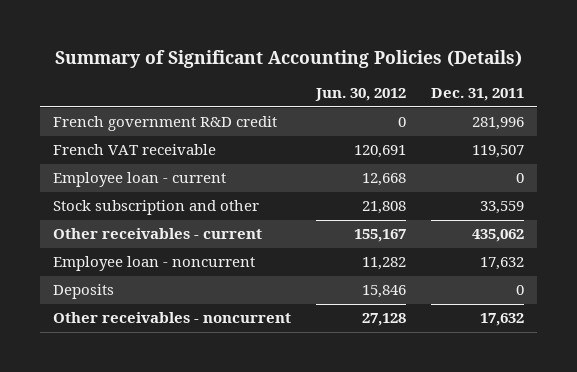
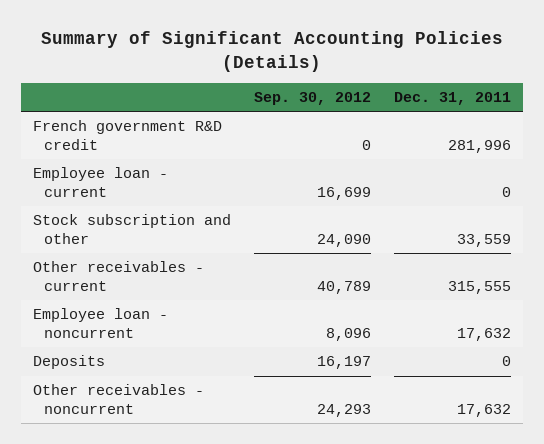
- | Jun. 30, 2012 | Dec. 31, 2011
+ | Sep. 30, 2012 | Dec. 31, 2011
- French VAT receivable | 120,691 | 119,507
- Other receivables - current | 155,167 | 435,062
+ Other receivables - current | 40,789 | 315,555

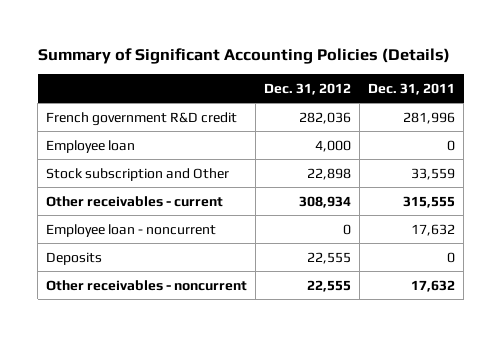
- | Sep. 30, 2012 | Dec. 31, 2011
+ | Dec. 31, 2012 | Dec. 31, 2011
- Employee loan - current | 16,699 | 0
- Stock subscription and other | 24,090 | 33,559
+ Employee loan | 4,000 | 0
+ Stock subscription and Other | 22,898 | 33,559

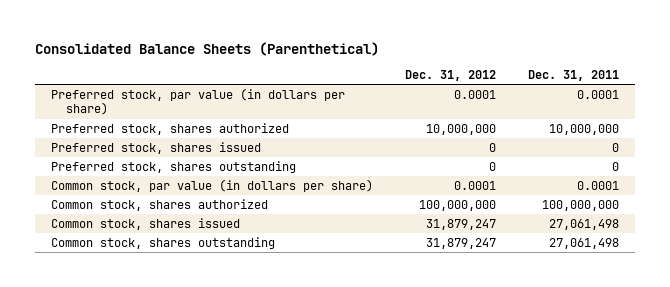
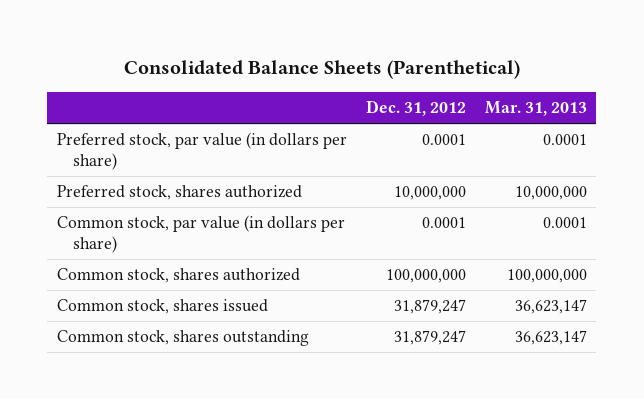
- | Dec. 31, 2012 | Dec. 31, 2011
+ | Dec. 31, 2012 | Mar. 31, 2013
- Preferred stock, shares issued | 0 | 0
- Preferred stock, shares outstanding | 0 | 0

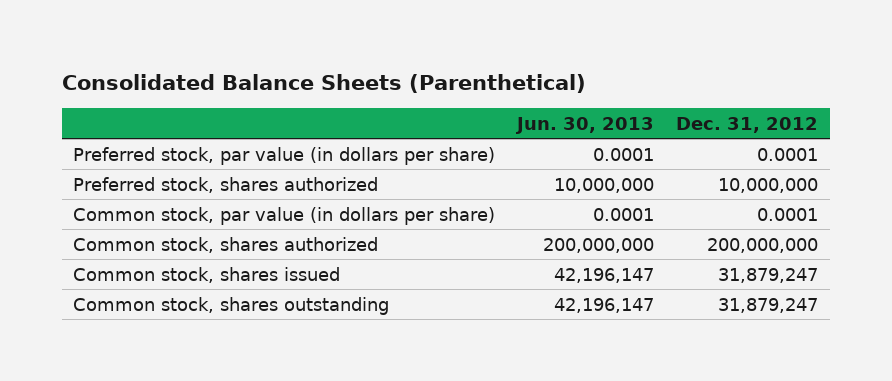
- | Dec. 31, 2012 | Mar. 31, 2013
+ | Jun. 30, 2013 | Dec. 31, 2012
- Common stock, shares authorized | 100,000,000 | 100,000,000
+ Common stock, shares authorized | 200,000,000 | 200,000,000

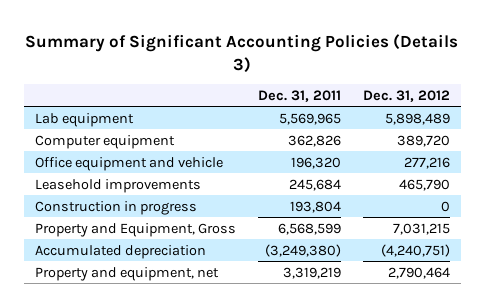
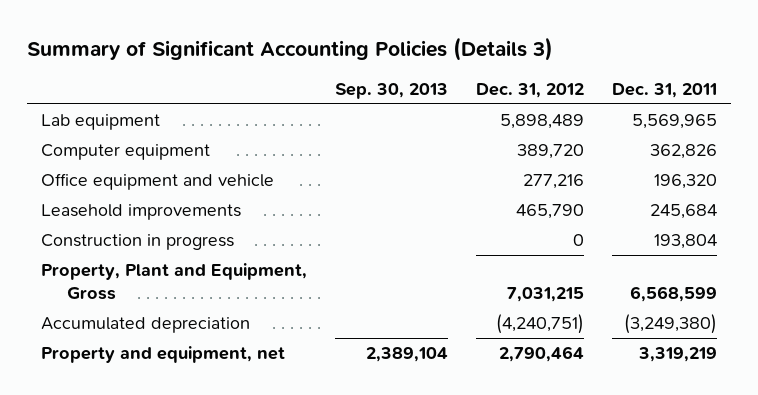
- | Dec. 31, 2011 | Dec. 31, 2012
+ | Sep. 30, 2013 | Dec. 31, 2012 | Dec. 31, 2011
- Property and Equipment, Gross | 6,568,599 | 7,031,215
+ Property, Plant and Equipment, Gross | | 7,031,215 | 6,568,599

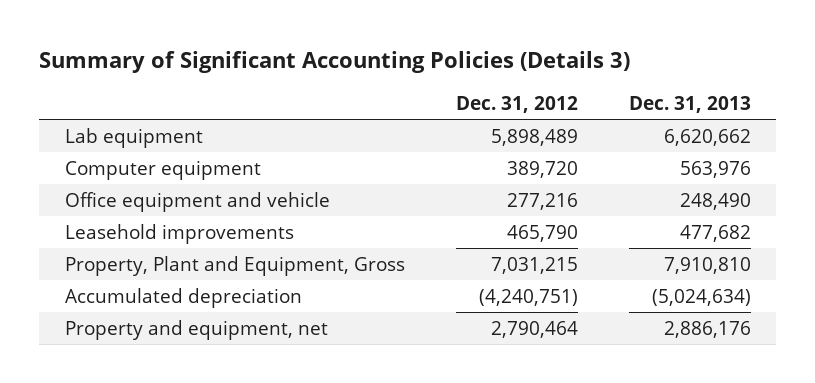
- | Sep. 30, 2013 | Dec. 31, 2012 | Dec. 31, 2011
+ | Dec. 31, 2012 | Dec. 31, 2013
- Construction in progress | | 0 | 193,804

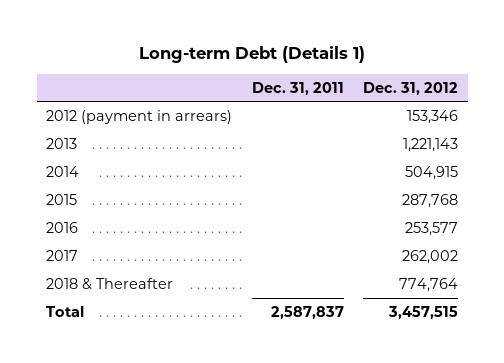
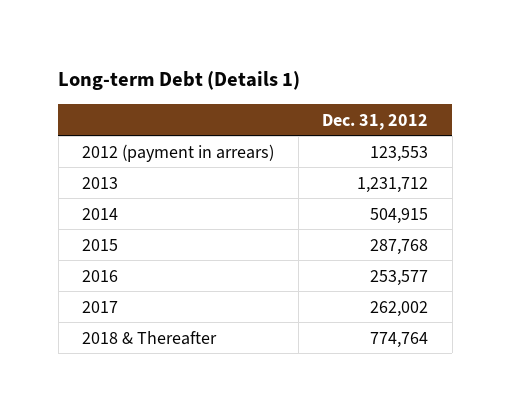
- | Dec. 31, 2011 | Dec. 31, 2012
+ | Dec. 31, 2012
- 2012 (payment in arrears) | | 153,346
- 2013 | | 1,221,143
+ 2012 (payment in arrears) | 123,553
+ 2013 | 1,231,712
- Total | 2,587,837 | 3,457,515

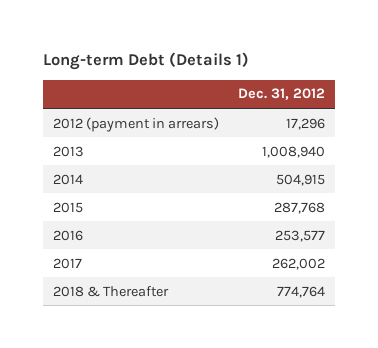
- 2012 (payment in arrears) | 123,553
- 2013 | 1,231,712
+ 2012 (payment in arrears) | 17,296
+ 2013 | 1,008,940

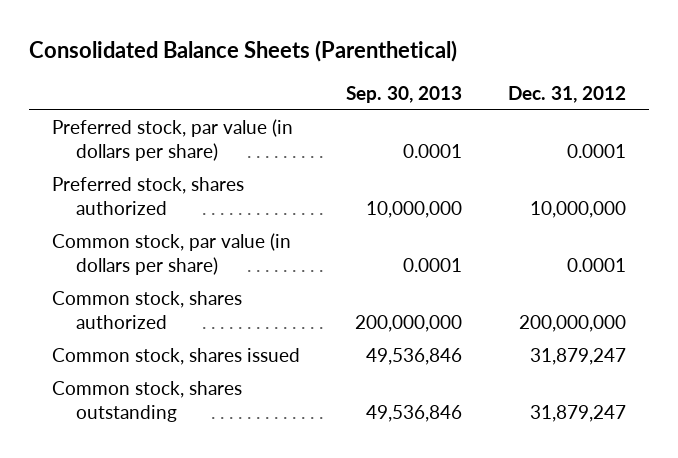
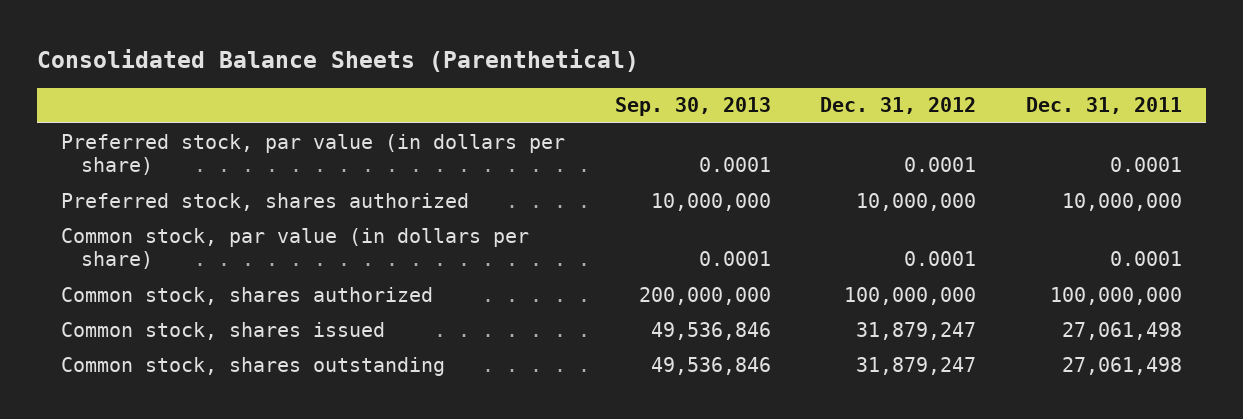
- | Sep. 30, 2013 | Dec. 31, 2012
+ | Sep. 30, 2013 | Dec. 31, 2012 | Dec. 31, 2011
- Common stock, shares authorized | 200,000,000 | 200,000,000
+ Common stock, shares authorized | 200,000,000 | 100,000,000 | 100,000,000

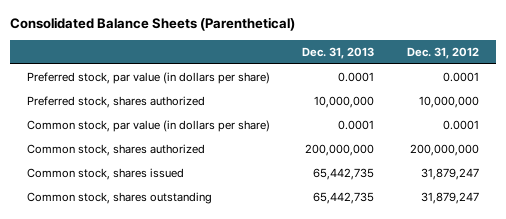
- | Sep. 30, 2013 | Dec. 31, 2012 | Dec. 31, 2011
+ | Dec. 31, 2013 | Dec. 31, 2012
- Common stock, shares authorized | 200,000,000 | 100,000,000 | 100,000,000
+ Common stock, shares authorized | 200,000,000 | 200,000,000

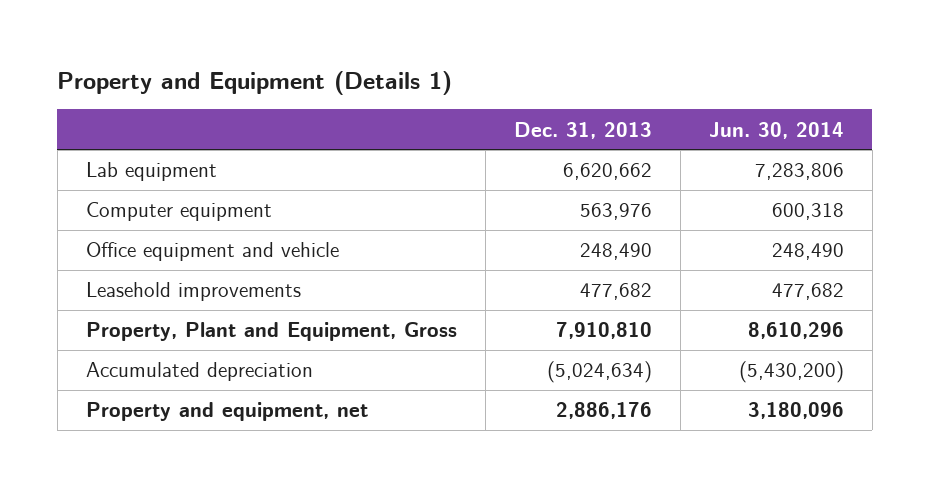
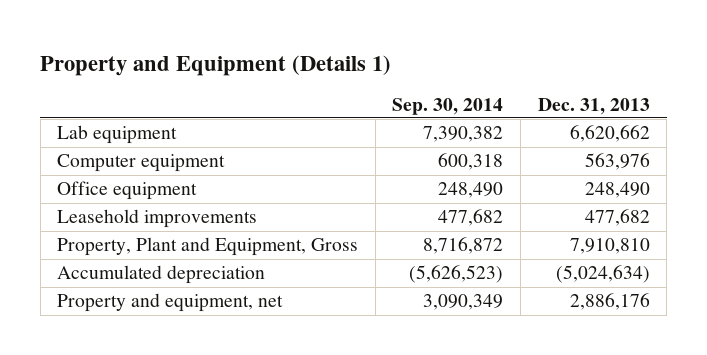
- | Dec. 31, 2013 | Jun. 30, 2014
+ | Sep. 30, 2014 | Dec. 31, 2013
- Office equipment and vehicle | 248,490 | 248,490
+ Office equipment | 248,490 | 248,490

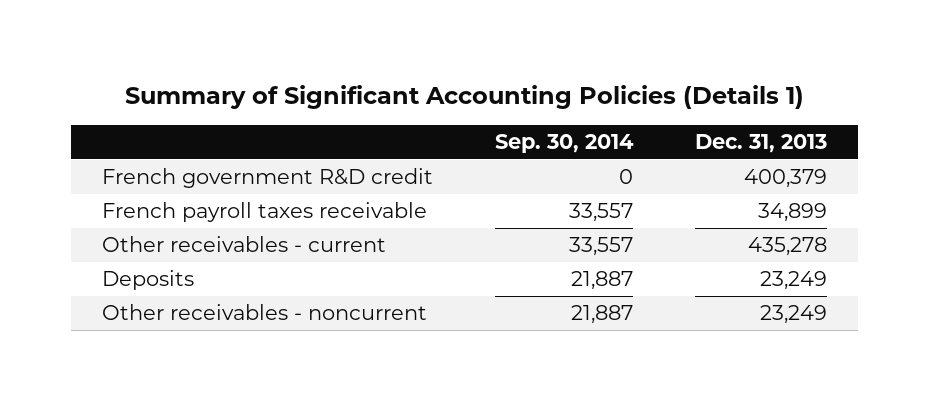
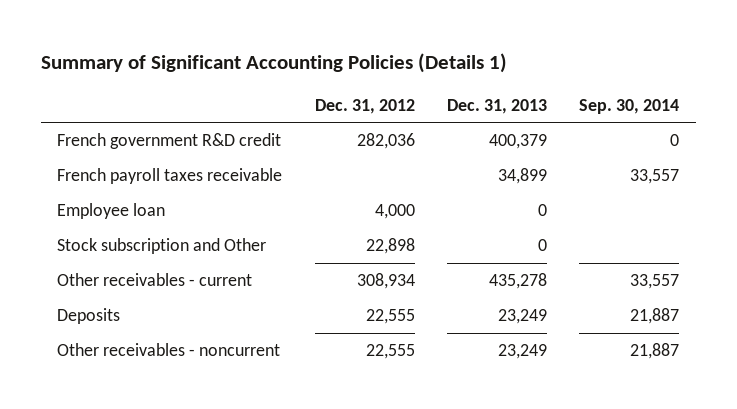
- | Sep. 30, 2014 | Dec. 31, 2013
+ | Dec. 31, 2012 | Dec. 31, 2013 | Sep. 30, 2014
+ Employee loan | 4,000 | 0 |
+ Stock subscription and Other | 22,898 | 0 |

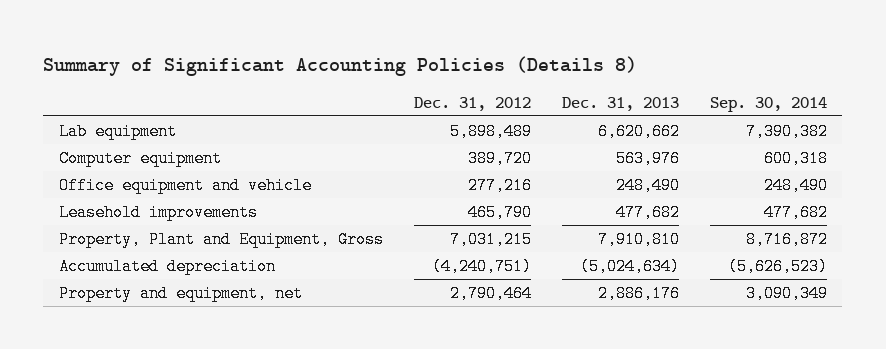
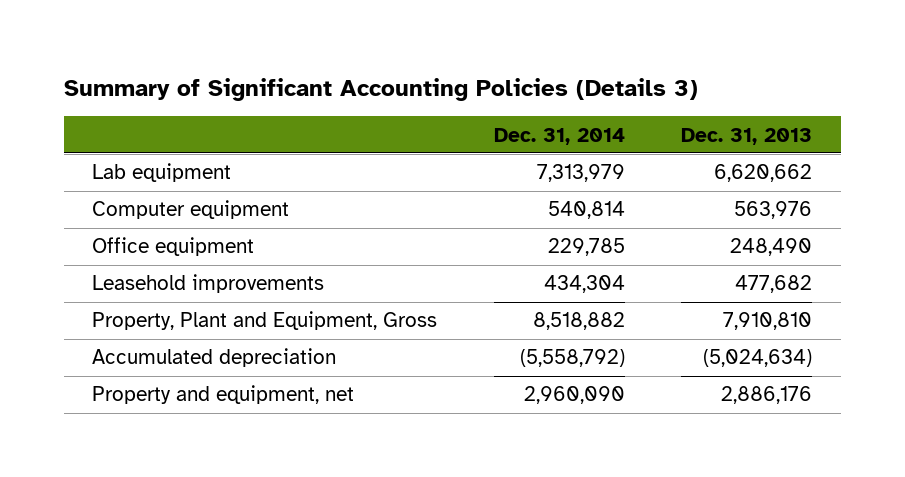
- Summary of Significant Accounting Policies (Details 8)
+ Summary of Significant Accounting Policies (Details 3)
- | Dec. 31, 2012 | Dec. 31, 2013 | Sep. 30, 2014
+ | Dec. 31, 2014 | Dec. 31, 2013
- Office equipment and vehicle | 277,216 | 248,490 | 248,490
+ Office equipment | 229,785 | 248,490

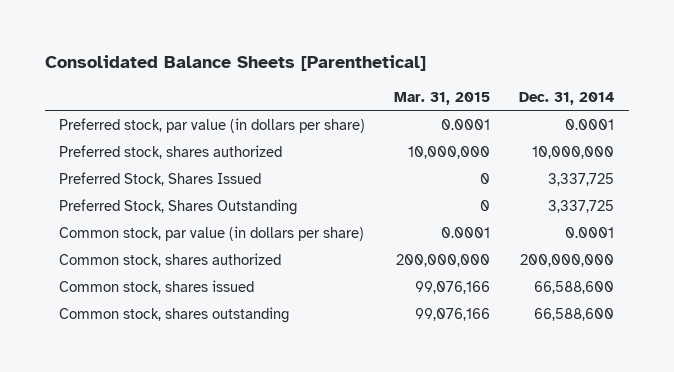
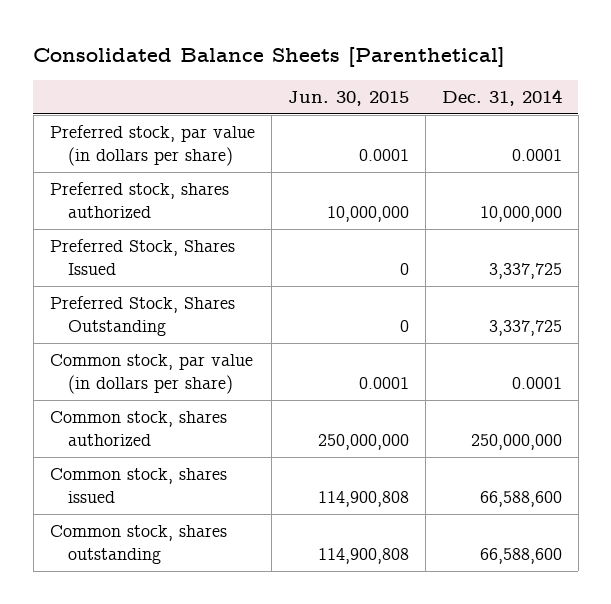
- | Mar. 31, 2015 | Dec. 31, 2014
+ | Jun. 30, 2015 | Dec. 31, 2014
- Common stock, shares authorized | 200,000,000 | 200,000,000
+ Common stock, shares authorized | 250,000,000 | 250,000,000

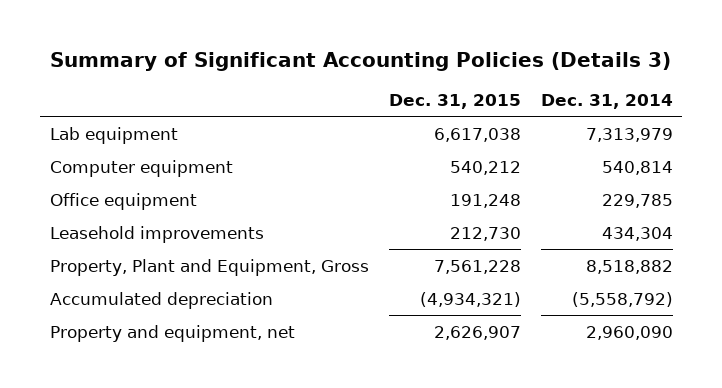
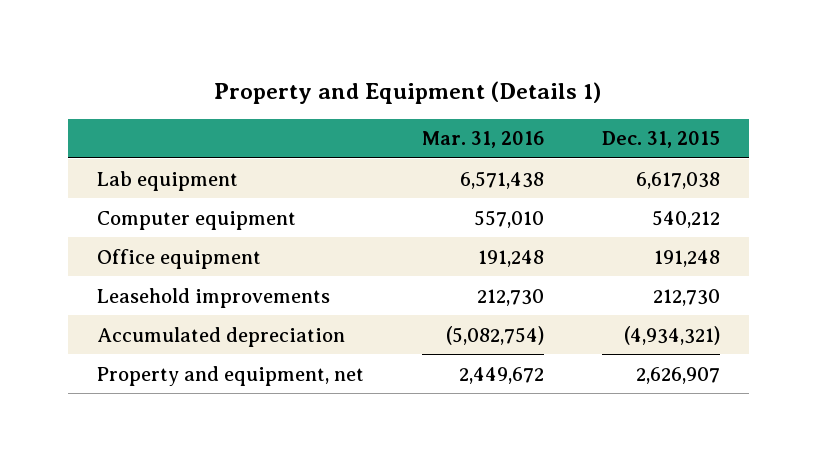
- Summary of Significant Accounting Policies (Details 3)
+ Property and Equipment (Details 1)
- | Dec. 31, 2015 | Dec. 31, 2014
+ | Mar. 31, 2016 | Dec. 31, 2015
- Property, Plant and Equipment, Gross | 7,561,228 | 8,518,882

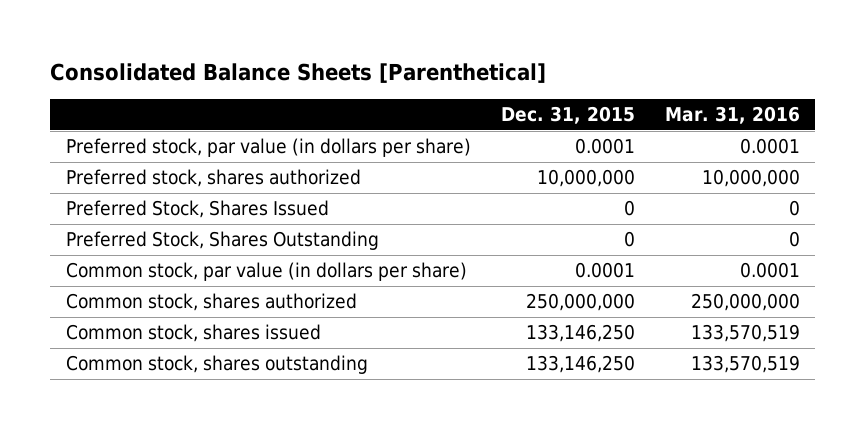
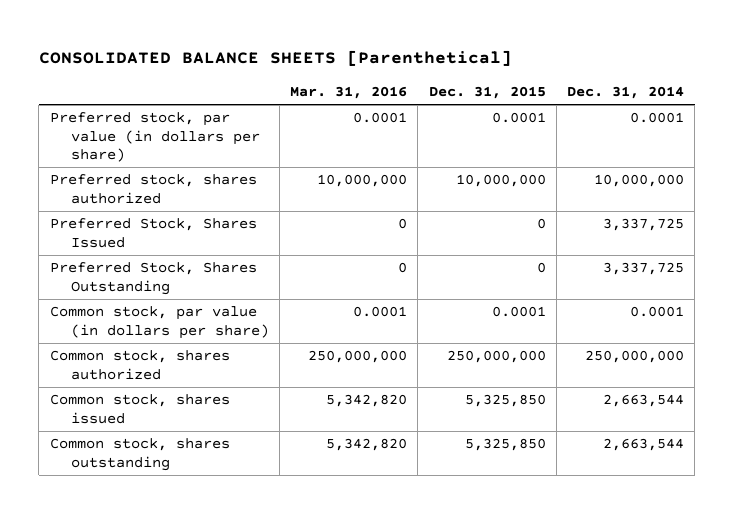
- Consolidated Balance Sheets [Parenthetical]
+ CONSOLIDATED BALANCE SHEETS [Parenthetical]
- | Dec. 31, 2015 | Mar. 31, 2016
+ | Mar. 31, 2016 | Dec. 31, 2015 | Dec. 31, 2014
- Common stock, shares issued | 133,146,250 | 133,570,519
- Common stock, shares outstanding | 133,146,250 | 133,570,519
+ Common stock, shares issued | 5,342,820 | 5,325,850 | 2,663,544
+ Common stock, shares outstanding | 5,342,820 | 5,325,850 | 2,663,544

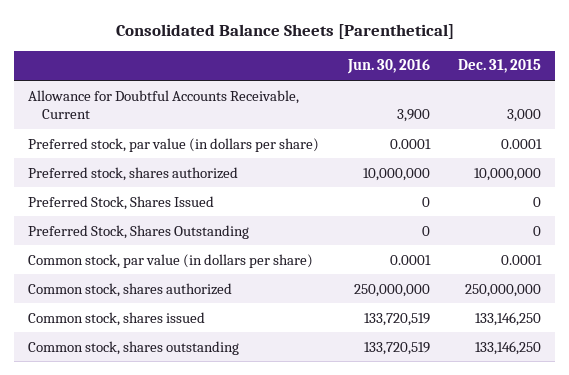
- CONSOLIDATED BALANCE SHEETS [Parenthetical]
+ Consolidated Balance Sheets [Parenthetical]
- | Mar. 31, 2016 | Dec. 31, 2015 | Dec. 31, 2014
+ | Jun. 30, 2016 | Dec. 31, 2015
+ Allowance for Doubtful Accounts Receivable, Current | 3,900 | 3,000
- Common stock, shares issued | 5,342,820 | 5,325,850 | 2,663,544
- Common stock, shares outstanding | 5,342,820 | 5,325,850 | 2,663,544
+ Common stock, shares issued | 133,720,519 | 133,146,250
+ Common stock, shares outstanding | 133,720,519 | 133,146,250

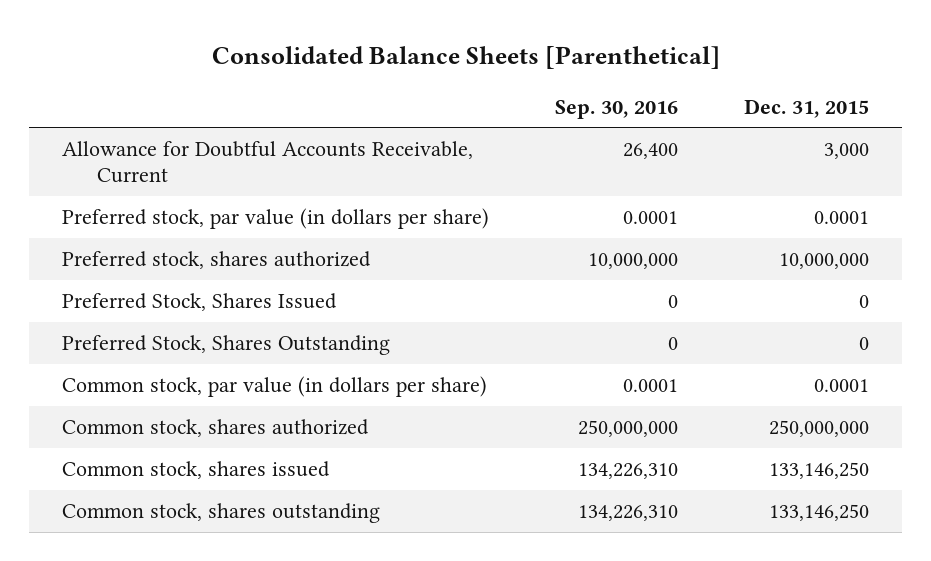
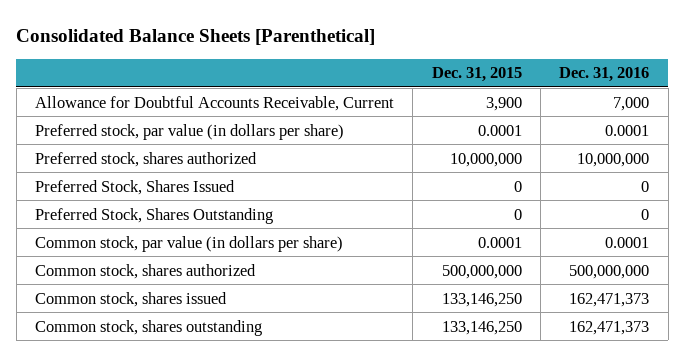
- | Sep. 30, 2016 | Dec. 31, 2015
+ | Dec. 31, 2015 | Dec. 31, 2016
- Allowance for Doubtful Accounts Receivable, Current | 26,400 | 3,000
+ Allowance for Doubtful Accounts Receivable, Current | 3,900 | 7,000
- Common stock, shares authorized | 250,000,000 | 250,000,000
+ Common stock, shares authorized | 500,000,000 | 500,000,000

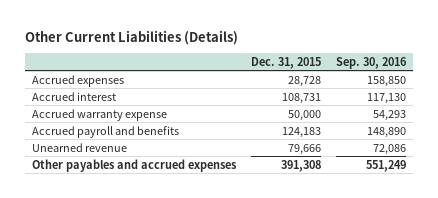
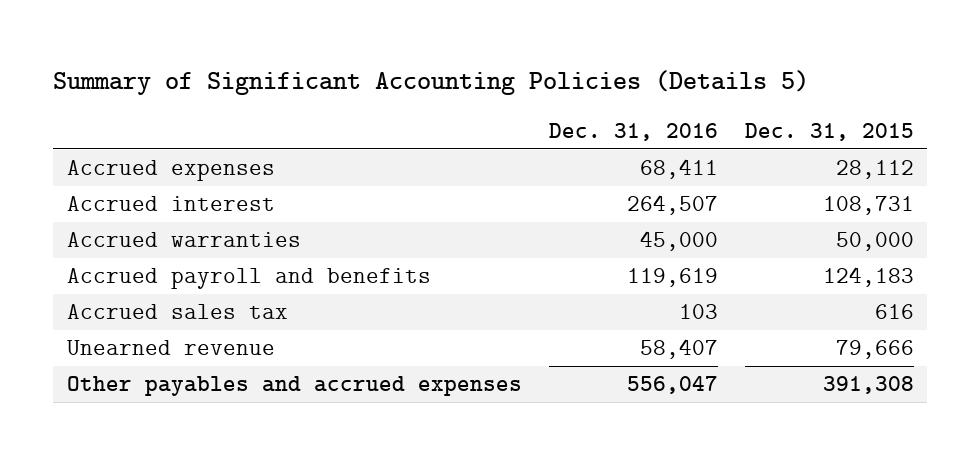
- Other Current Liabilities (Details)
+ Summary of Significant Accounting Policies (Details 5)
- | Dec. 31, 2015 | Sep. 30, 2016
+ | Dec. 31, 2016 | Dec. 31, 2015
- Accrued expenses | 28,728 | 158,850
+ Accrued expenses | 68,411 | 28,112
- Accrued warranty expense | 50,000 | 54,293
+ Accrued warranties | 45,000 | 50,000
+ Accrued sales tax | 103 | 616

